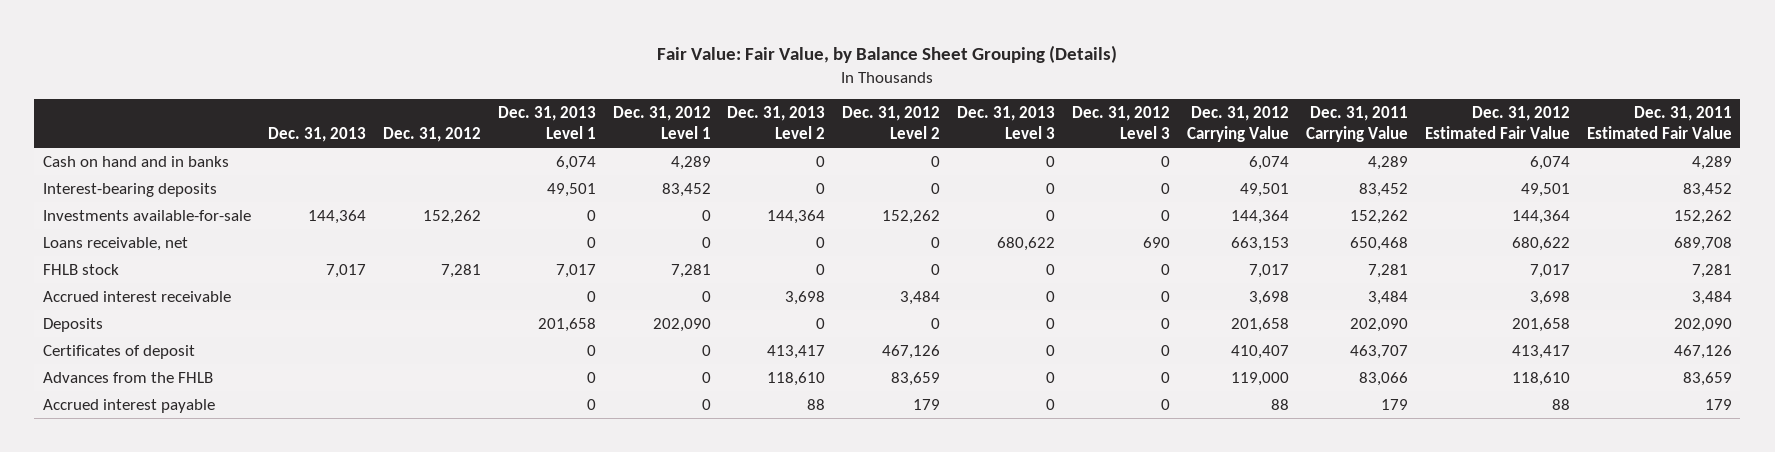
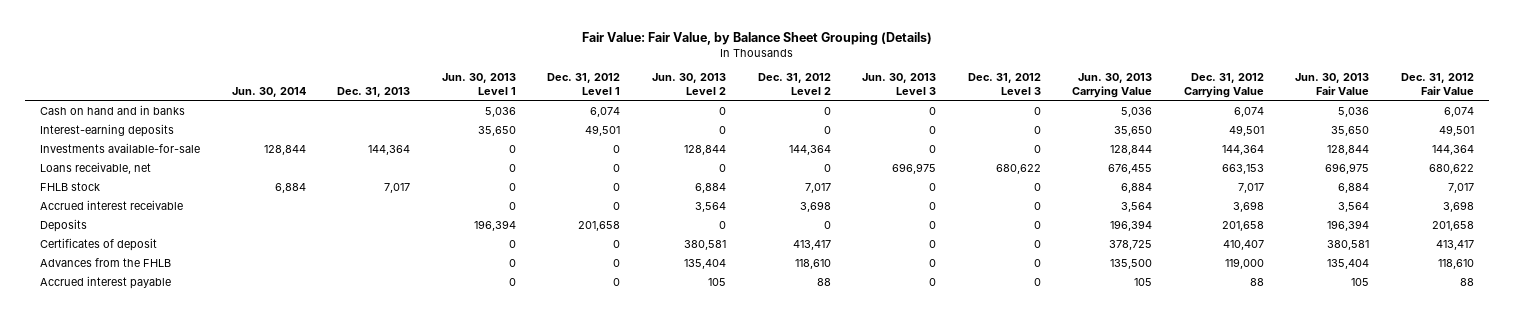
- | Dec. 31, 2013 | Dec. 31, 2012 | Dec. 31, 2013 Level 1 | Dec. 31, 2012 Level 1 | Dec. 31, 2013 Level 2 | Dec. 31, 2012 Level 2 | Dec. 31, 2013 Level 3 | Dec. 31, 2012 Level 3 | Dec. 31, 2012 Carrying Value | Dec. 31, 2011 Carrying Value | Dec. 31, 2012 Estimated Fair Value | Dec. 31, 2011 Estimated Fair Value
+ | Jun. 30, 2014 | Dec. 31, 2013 | Jun. 30, 2013 Level 1 | Dec. 31, 2012 Level 1 | Jun. 30, 2013 Level 2 | Dec. 31, 2012 Level 2 | Jun. 30, 2013 Level 3 | Dec. 31, 2012 Level 3 | Jun. 30, 2013 Carrying Value | Dec. 31, 2012 Carrying Value | Jun. 30, 2013 Fair Value | Dec. 31, 2012 Fair Value
- Cash on hand and in banks | | | 6,074 | 4,289 | 0 | 0 | 0 | 0 | 6,074 | 4,289 | 6,074 | 4,289
- Interest-bearing deposits | | | 49,501 | 83,452 | 0 | 0 | 0 | 0 | 49,501 | 83,452 | 49,501 | 83,452
- Investments available-for-sale | 144,364 | 152,262 | 0 | 0 | 144,364 | 152,262 | 0 | 0 | 144,364 | 152,262 | 144,364 | 152,262
- Loans receivable, net | | | 0 | 0 | 0 | 0 | 680,622 | 690 | 663,153 | 650,468 | 680,622 | 689,708
- FHLB stock | 7,017 | 7,281 | 7,017 | 7,281 | 0 | 0 | 0 | 0 | 7,017 | 7,281 | 7,017 | 7,281
- Accrued interest receivable | | | 0 | 0 | 3,698 | 3,484 | 0 | 0 | 3,698 | 3,484 | 3,698 | 3,484
- Deposits | | | 201,658 | 202,090 | 0 | 0 | 0 | 0 | 201,658 | 202,090 | 201,658 | 202,090
- Certificates of deposit | | | 0 | 0 | 413,417 | 467,126 | 0 | 0 | 410,407 | 463,707 | 413,417 | 467,126
- Advances from the FHLB | | | 0 | 0 | 118,610 | 83,659 | 0 | 0 | 119,000 | 83,066 | 118,610 | 83,659
- Accrued interest payable | | | 0 | 0 | 88 | 179 | 0 | 0 | 88 | 179 | 88 | 179
+ Cash on hand and in banks | | | 5,036 | 6,074 | 0 | 0 | 0 | 0 | 5,036 | 6,074 | 5,036 | 6,074
+ Interest-earning deposits | | | 35,650 | 49,501 | 0 | 0 | 0 | 0 | 35,650 | 49,501 | 35,650 | 49,501
+ Investments available-for-sale | 128,844 | 144,364 | 0 | 0 | 128,844 | 144,364 | 0 | 0 | 128,844 | 144,364 | 128,844 | 144,364
+ Loans receivable, net | | | 0 | 0 | 0 | 0 | 696,975 | 680,622 | 676,455 | 663,153 | 696,975 | 680,622
+ FHLB stock | 6,884 | 7,017 | 0 | 0 | 6,884 | 7,017 | 0 | 0 | 6,884 | 7,017 | 6,884 | 7,017
+ Accrued interest receivable | | | 0 | 0 | 3,564 | 3,698 | 0 | 0 | 3,564 | 3,698 | 3,564 | 3,698
+ Deposits | | | 196,394 | 201,658 | 0 | 0 | 0 | 0 | 196,394 | 201,658 | 196,394 | 201,658
+ Certificates of deposit | | | 0 | 0 | 380,581 | 413,417 | 0 | 0 | 378,725 | 410,407 | 380,581 | 413,417
+ Advances from the FHLB | | | 0 | 0 | 135,404 | 118,610 | 0 | 0 | 135,500 | 119,000 | 135,404 | 118,610
+ Accrued interest payable | | | 0 | 0 | 105 | 88 | 0 | 0 | 105 | 88 | 105 | 88

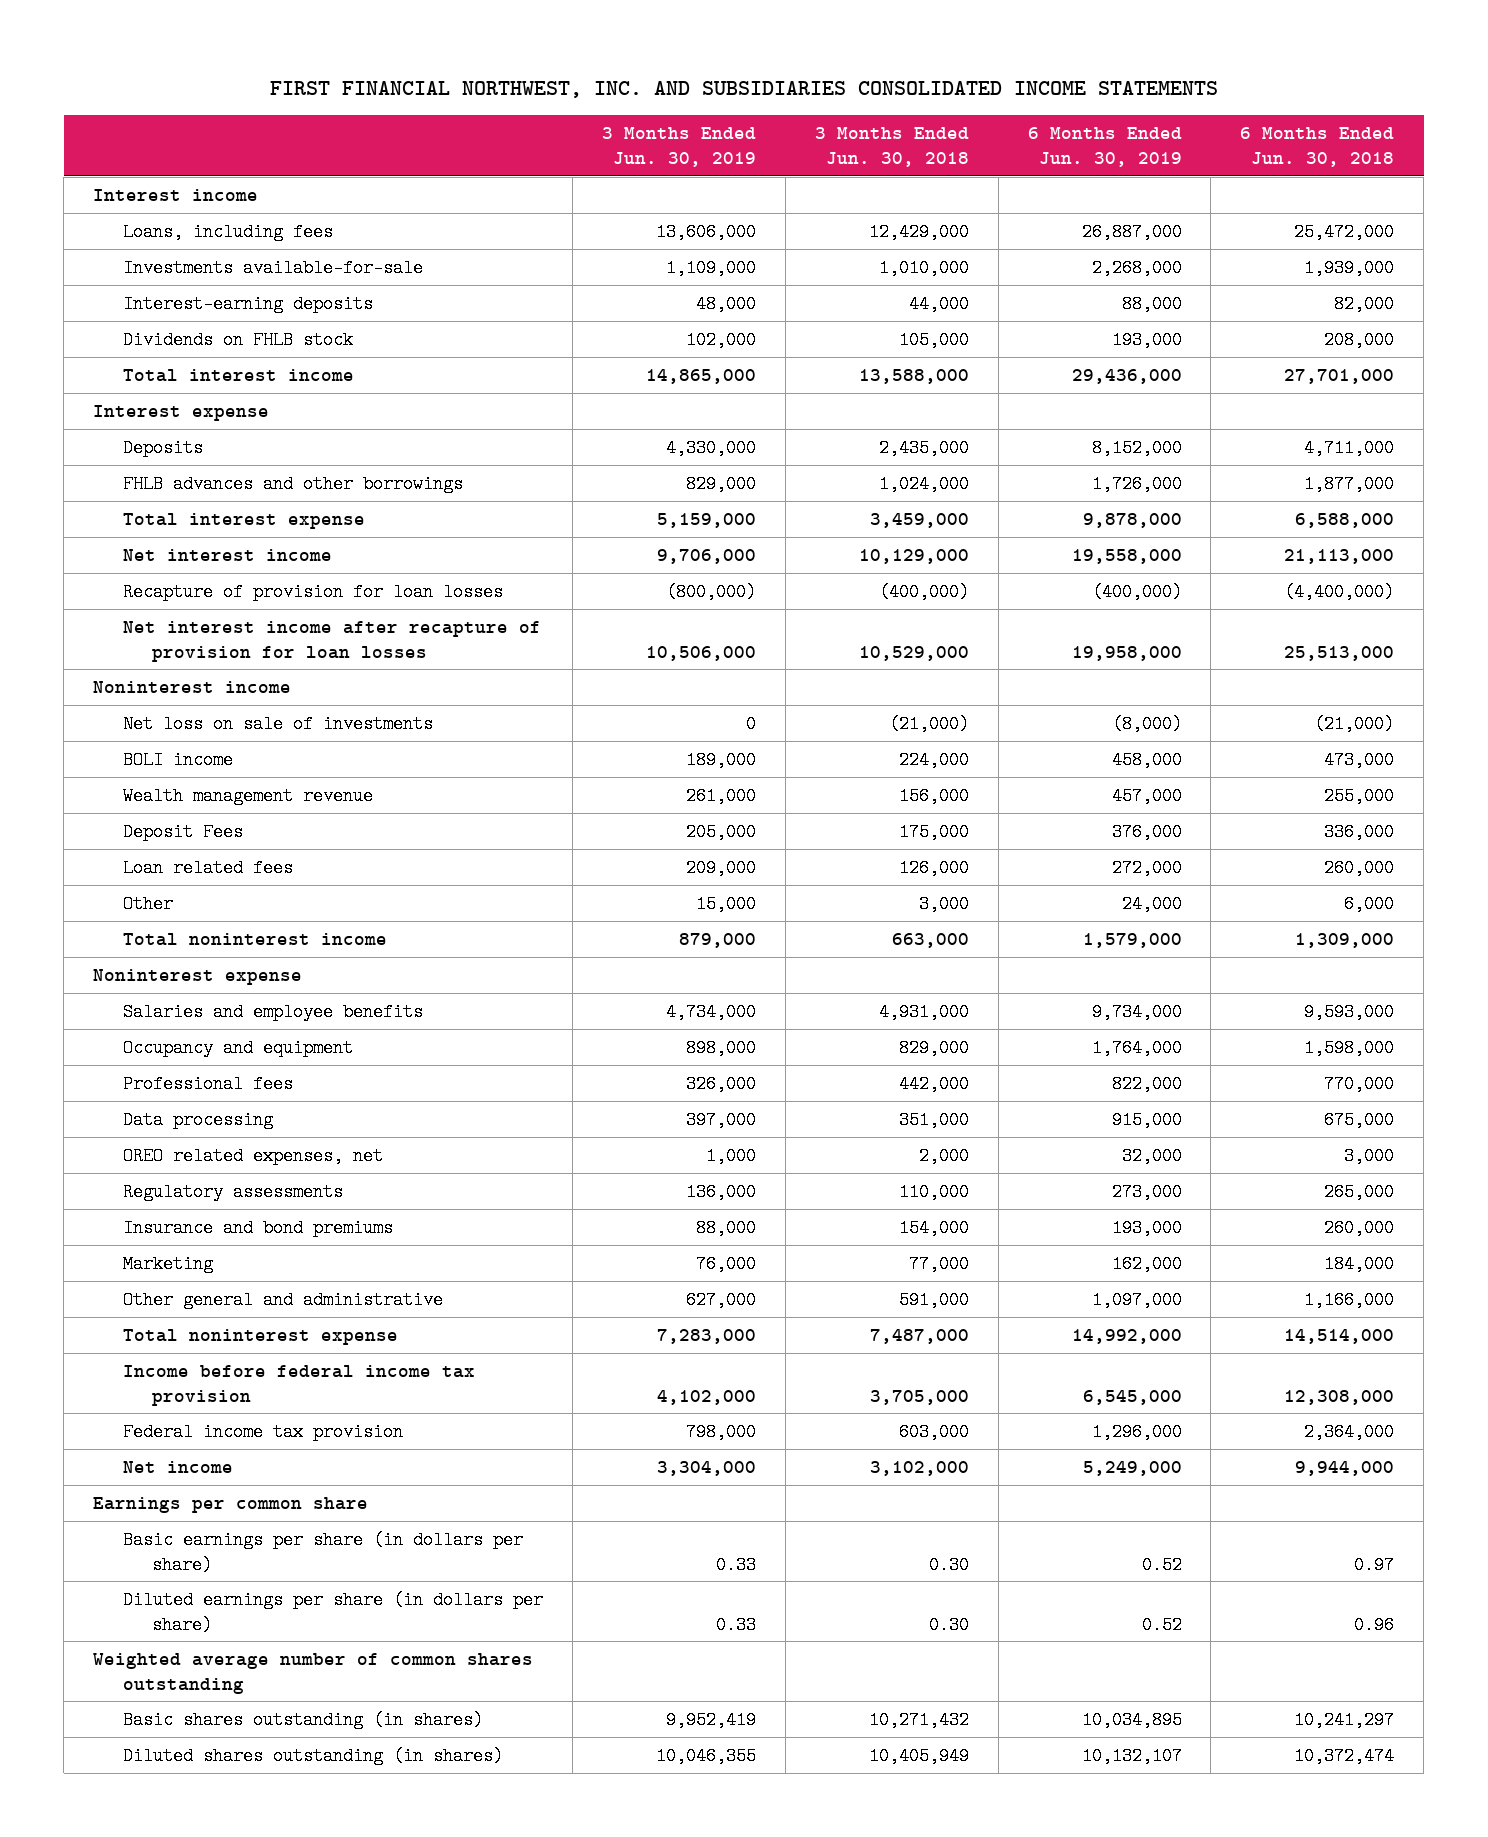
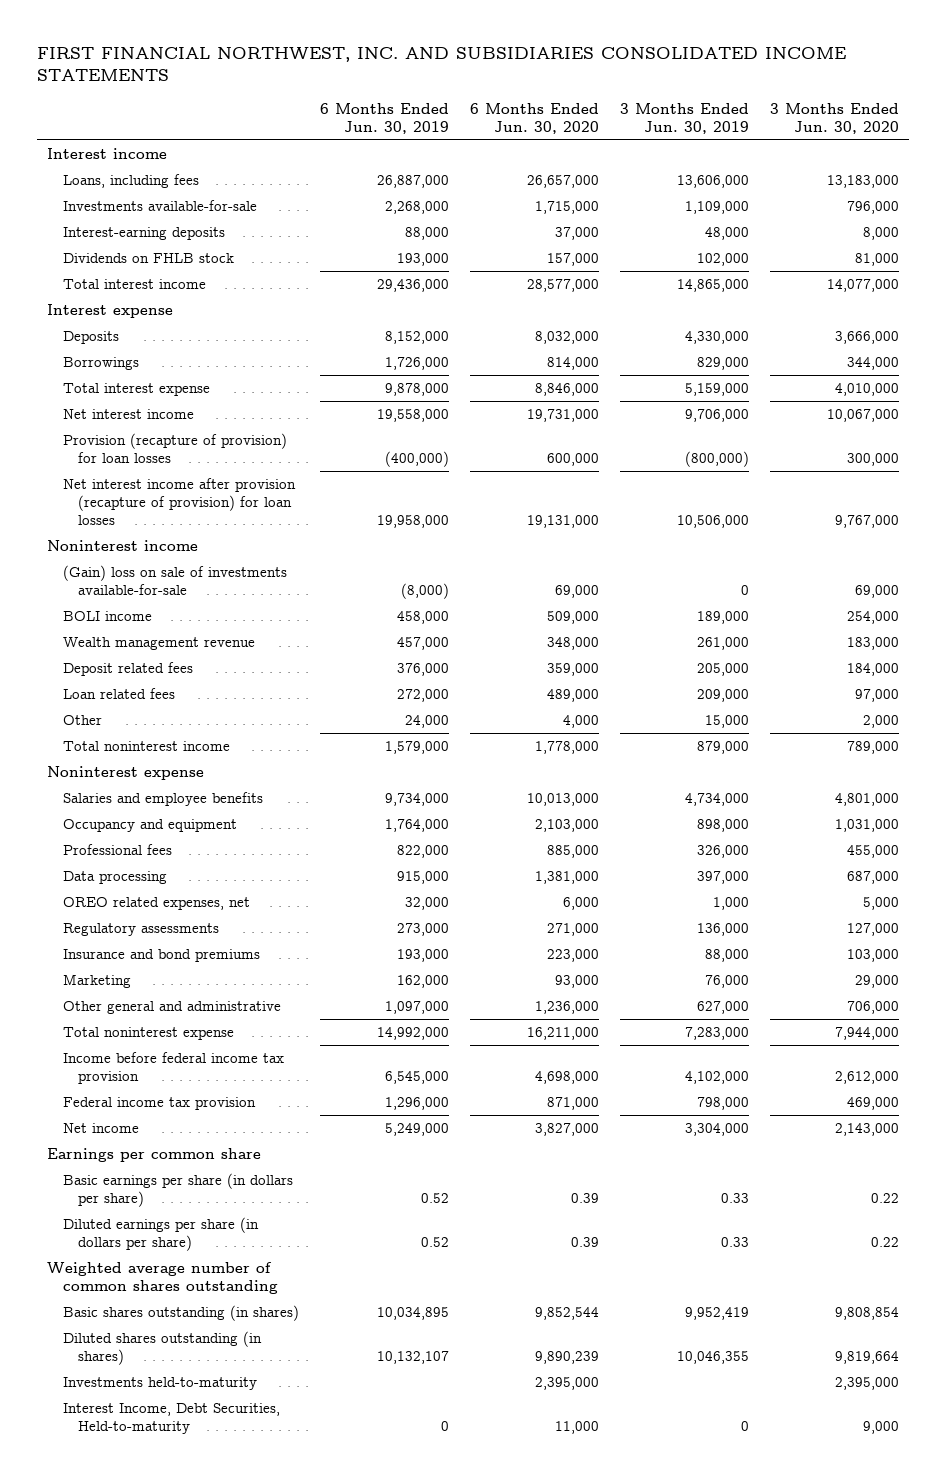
- | 3 Months Ended Jun. 30, 2019 | 3 Months Ended Jun. 30, 2018 | 6 Months Ended Jun. 30, 2019 | 6 Months Ended Jun. 30, 2018
+ | 6 Months Ended Jun. 30, 2019 | 6 Months Ended Jun. 30, 2020 | 3 Months Ended Jun. 30, 2019 | 3 Months Ended Jun. 30, 2020
- FHLB advances and other borrowings | 829,000 | 1,024,000 | 1,726,000 | 1,877,000
+ Borrowings | 1,726,000 | 814,000 | 829,000 | 344,000
- Recapture of provision for loan losses | (800,000) | (400,000) | (400,000) | (4,400,000)
- Net interest income after recapture of provision for loan losses | 10,506,000 | 10,529,000 | 19,958,000 | 25,513,000
+ Provision (recapture of provision) for loan losses | (400,000) | 600,000 | (800,000) | 300,000
+ Net interest income after provision (recapture of provision) for loan losses | 19,958,000 | 19,131,000 | 10,506,000 | 9,767,000
- Net loss on sale of investments | 0 | (21,000) | (8,000) | (21,000)
+ (Gain) loss on sale of investments available-for-sale | (8,000) | 69,000 | 0 | 69,000
- Deposit Fees | 205,000 | 175,000 | 376,000 | 336,000
+ Deposit related fees | 376,000 | 359,000 | 205,000 | 184,000
+ Investments held-to-maturity | | 2,395,000 | | 2,395,000
+ Interest Income, Debt Securities, Held-to-maturity | 0 | 11,000 | 0 | 9,000

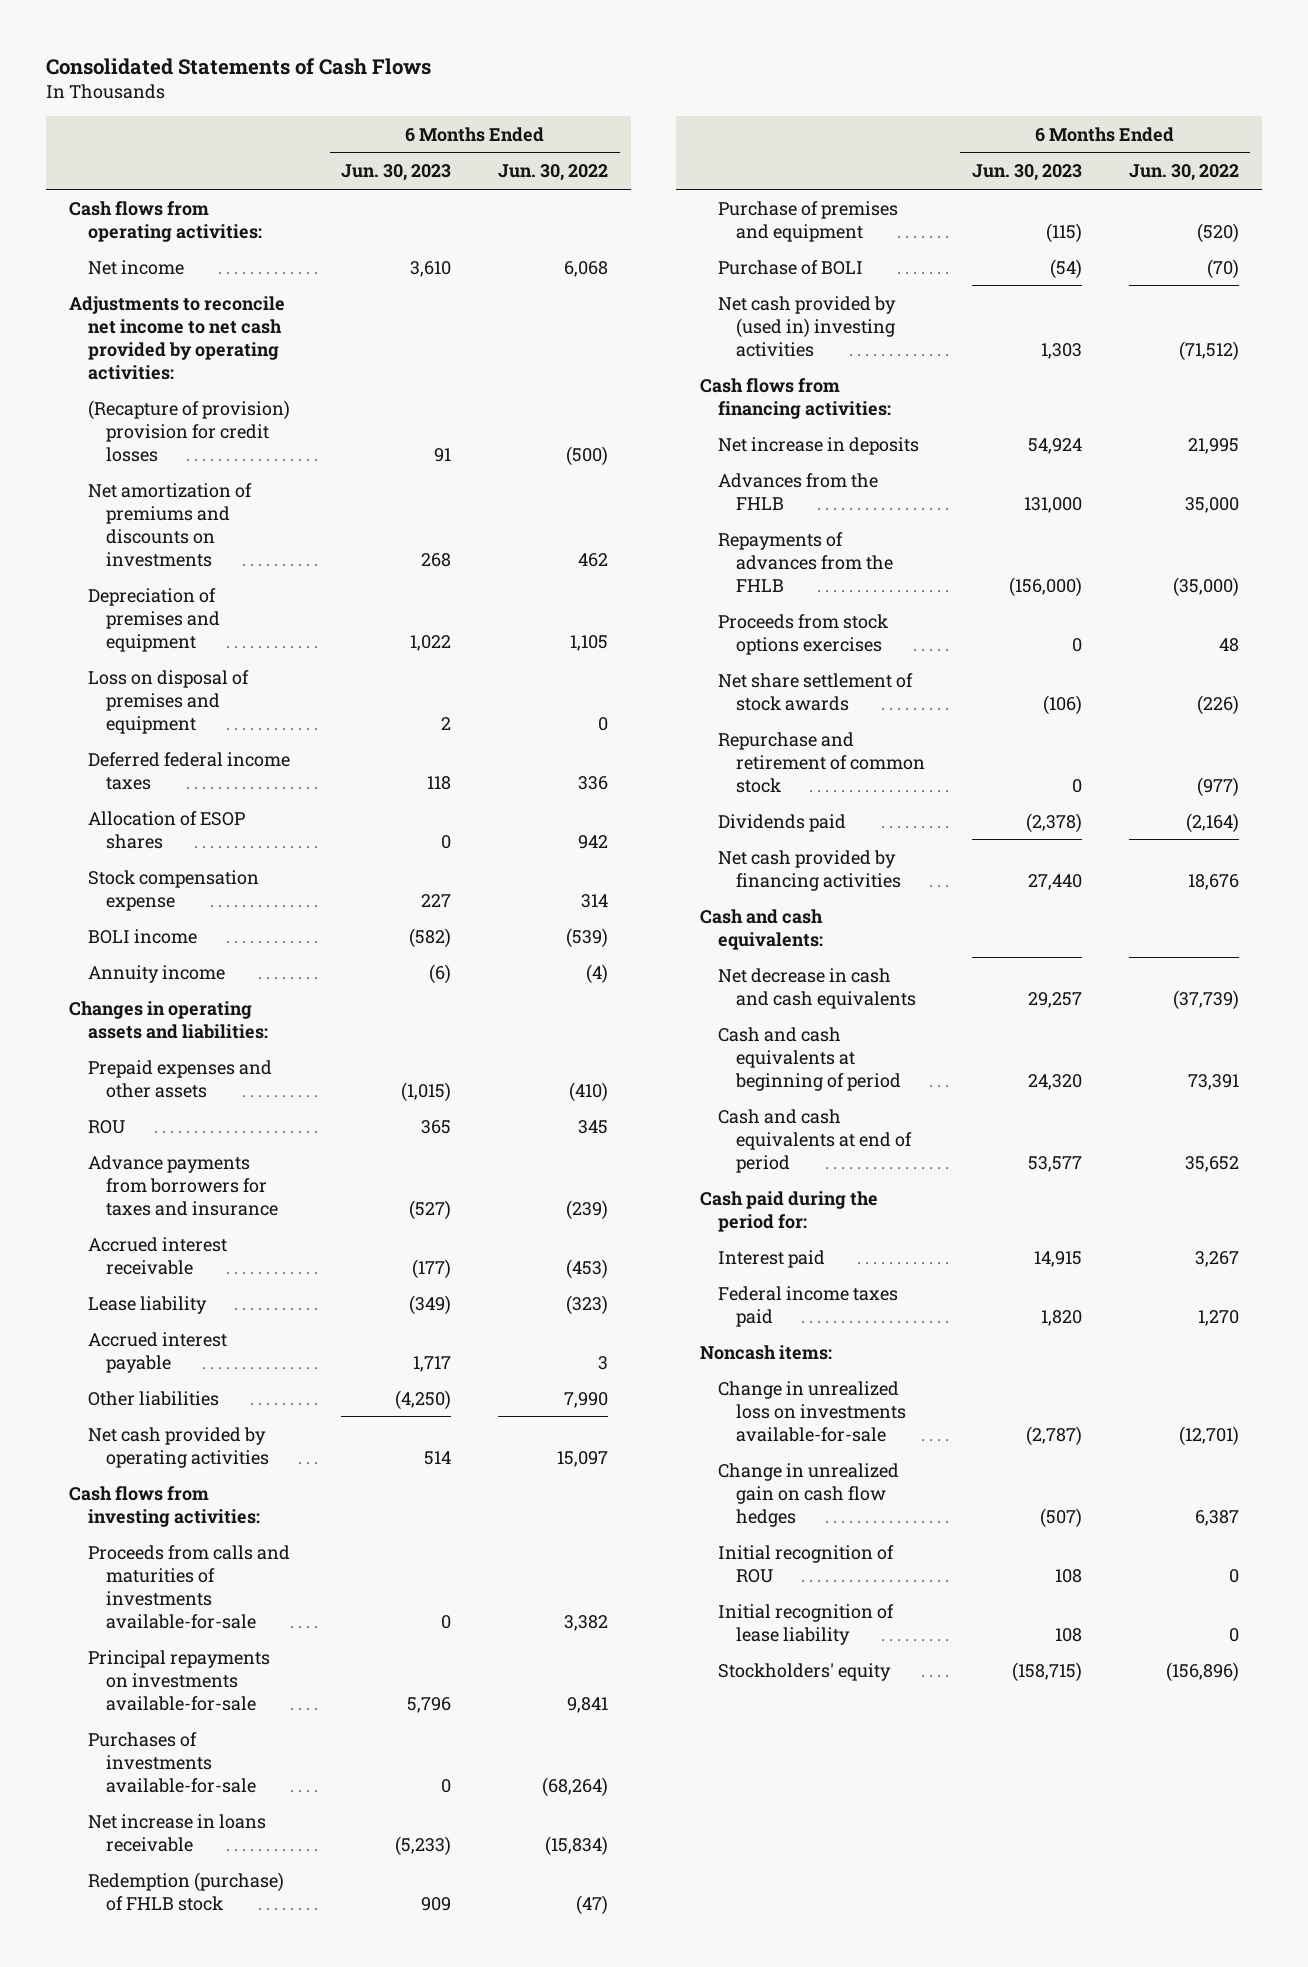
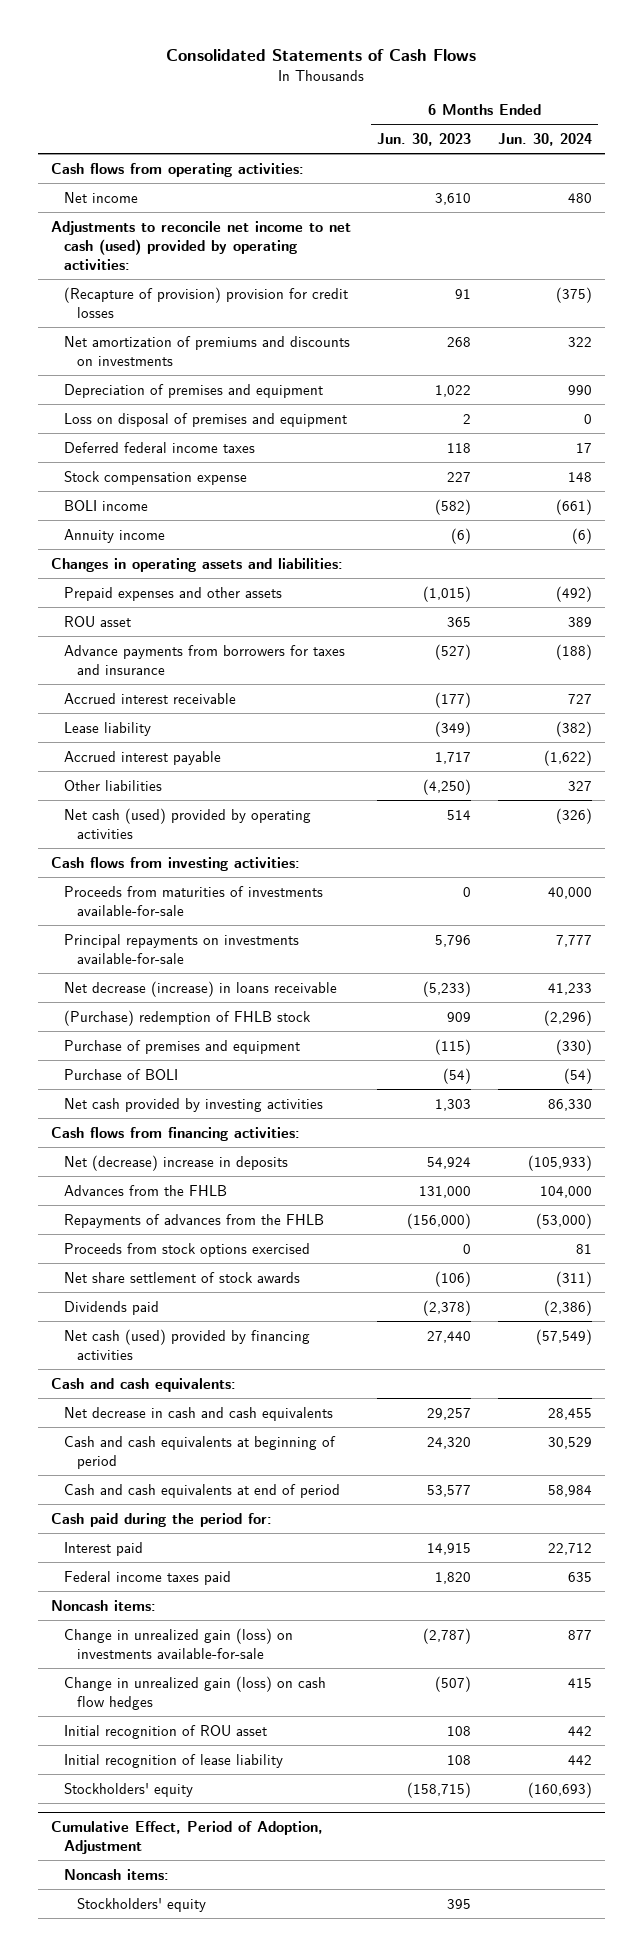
- | 6 Months Ended Jun. 30, 2023 | 6 Months Ended Jun. 30, 2022
+ | 6 Months Ended Jun. 30, 2023 | 6 Months Ended Jun. 30, 2024
- Adjustments to reconcile net income to net cash provided by operating activities:
+ Adjustments to reconcile net income to net cash (used) provided by operating activities:
- Allocation of ESOP shares | 0 | 942
- ROU | 365 | 345
+ ROU asset | 365 | 389
- Net cash provided by operating activities | 514 | 15,097
+ Net cash (used) provided by operating activities | 514 | (326)
- Proceeds from calls and maturities of investments available-for-sale | 0 | 3,382
+ Proceeds from maturities of investments available-for-sale | 0 | 40,000
- Purchases of investments available-for-sale | 0 | (68,264)
- Net increase in loans receivable | (5,233) | (15,834)
- Redemption (purchase) of FHLB stock | 909 | (47)
+ Net decrease (increase) in loans receivable | (5,233) | 41,233
+ (Purchase) redemption of FHLB stock | 909 | (2,296)
- Net cash provided by (used in) investing activities | 1,303 | (71,512)
+ Net cash provided by investing activities | 1,303 | 86,330
- Net increase in deposits | 54,924 | 21,995
+ Net (decrease) increase in deposits | 54,924 | (105,933)
- Proceeds from stock options exercises | 0 | 48
+ Proceeds from stock options exercised | 0 | 81
- Repurchase and retirement of common stock | 0 | (977)
- Net cash provided by financing activities | 27,440 | 18,676
+ Net cash (used) provided by financing activities | 27,440 | (57,549)
- Change in unrealized loss on investments available-for-sale | (2,787) | (12,701)
- Change in unrealized gain on cash flow hedges | (507) | 6,387
- Initial recognition of ROU | 108 | 0
+ Change in unrealized gain (loss) on investments available-for-sale | (2,787) | 877
+ Change in unrealized gain (loss) on cash flow hedges | (507) | 415
+ Initial recognition of ROU asset | 108 | 442
+ Cumulative Effect, Period of Adoption, Adjustment
+ Noncash items:
+ Stockholders' equity | 395 |

